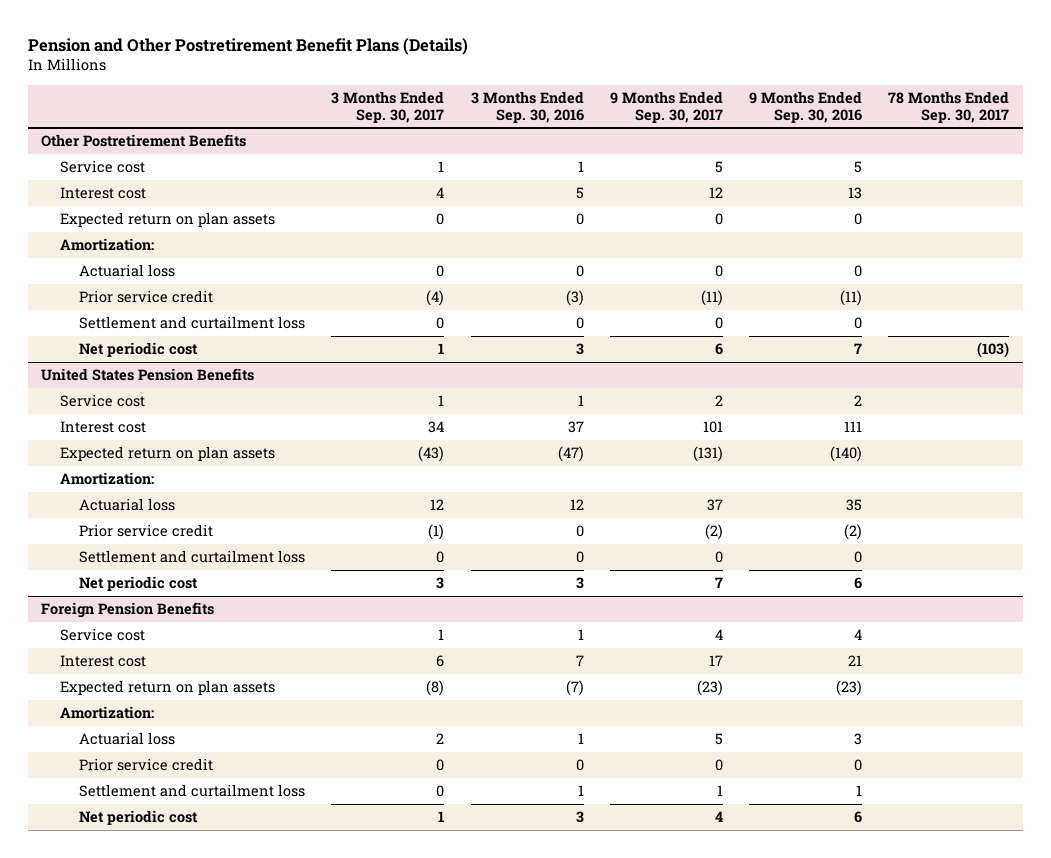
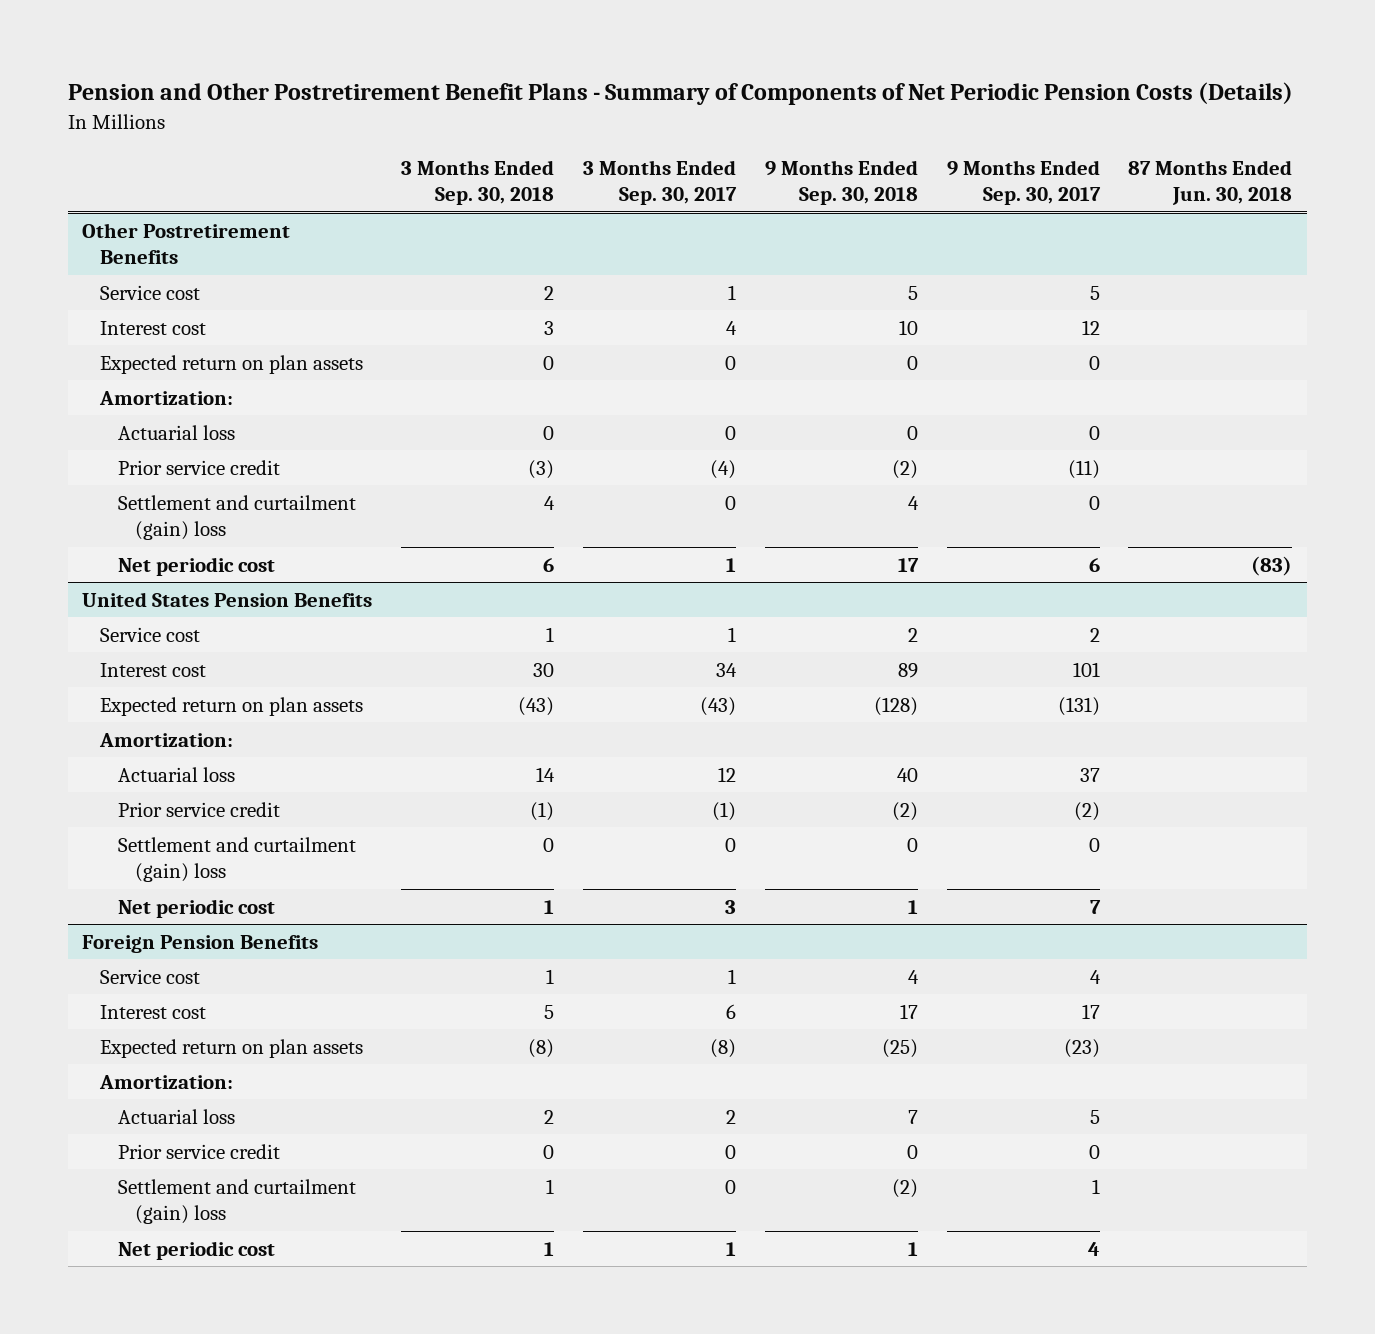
- Pension and Other Postretirement Benefit Plans (Details)
+ Pension and Other Postretirement Benefit Plans - Summary of Components of Net Periodic Pension Costs (Details)
- | 3 Months Ended Sep. 30, 2017 | 3 Months Ended Sep. 30, 2016 | 9 Months Ended Sep. 30, 2017 | 9 Months Ended Sep. 30, 2016 | 78 Months Ended Sep. 30, 2017
+ | 3 Months Ended Sep. 30, 2018 | 3 Months Ended Sep. 30, 2017 | 9 Months Ended Sep. 30, 2018 | 9 Months Ended Sep. 30, 2017 | 87 Months Ended Jun. 30, 2018
@ Other Postretirement Benefits
- Settlement and curtailment loss | 0 | 0 | 0 | 0 |
+ Settlement and curtailment (gain) loss | 4 | 0 | 4 | 0 |
@ United States Pension Benefits
- Settlement and curtailment loss | 0 | 0 | 0 | 0 |
+ Settlement and curtailment (gain) loss | 0 | 0 | 0 | 0 |
@ Foreign Pension Benefits
- Settlement and curtailment loss | 0 | 1 | 1 | 1 |
+ Settlement and curtailment (gain) loss | 1 | 0 | (2) | 1 |

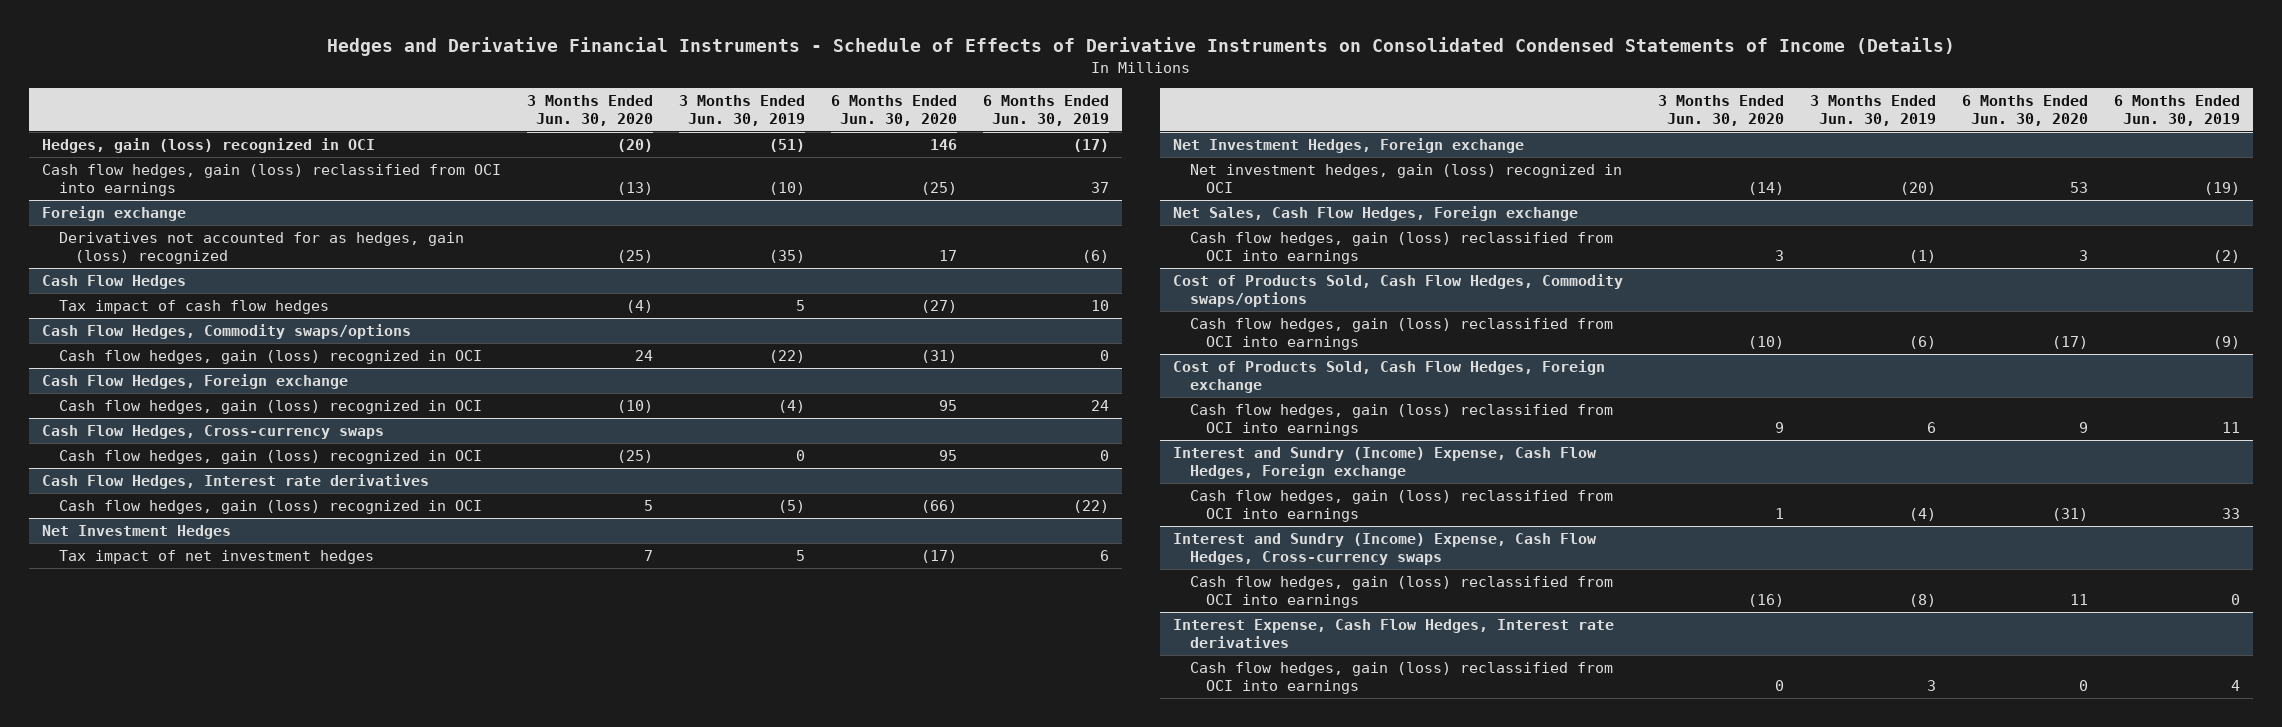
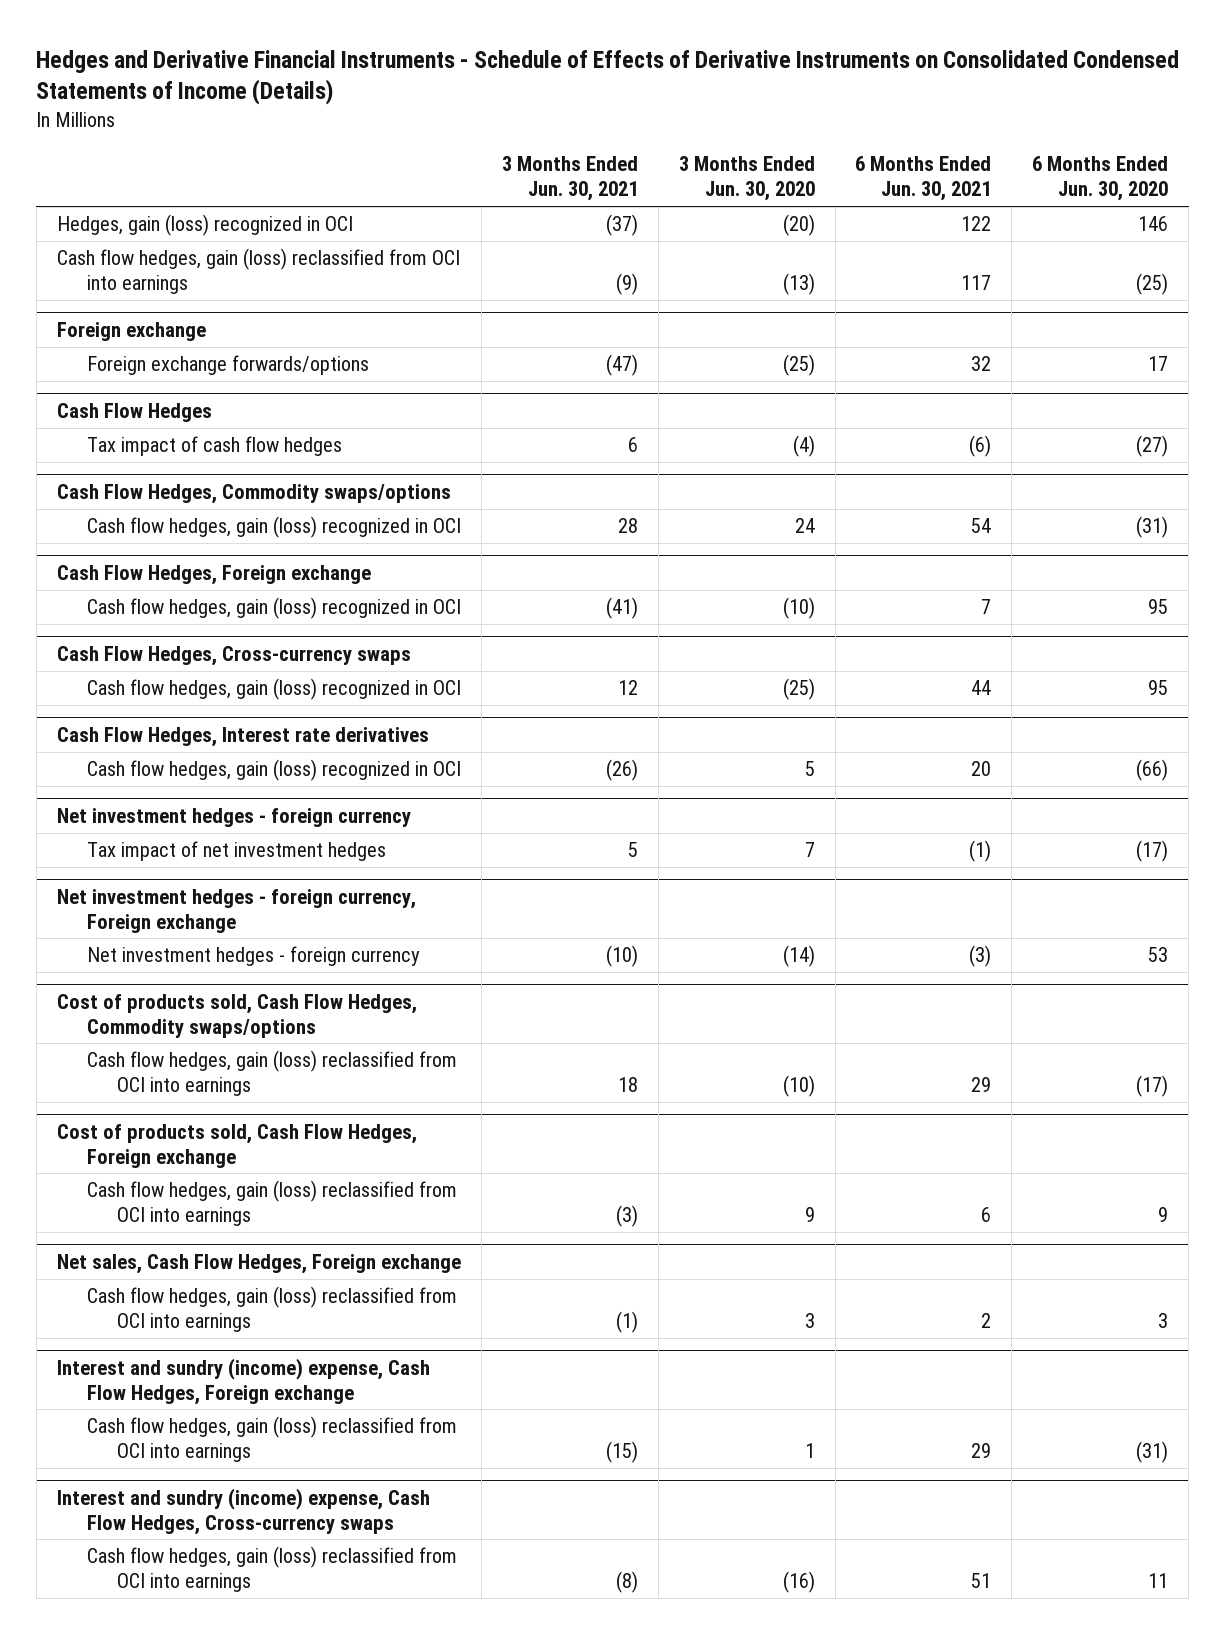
- | 3 Months Ended Jun. 30, 2020 | 3 Months Ended Jun. 30, 2019 | 6 Months Ended Jun. 30, 2020 | 6 Months Ended Jun. 30, 2019
+ | 3 Months Ended Jun. 30, 2021 | 3 Months Ended Jun. 30, 2020 | 6 Months Ended Jun. 30, 2021 | 6 Months Ended Jun. 30, 2020
@ Foreign exchange
- Derivatives not accounted for as hedges, gain (loss) recognized | (25) | (35) | 17 | (6)
+ Foreign exchange forwards/options | (47) | (25) | 32 | 17
- Net Investment Hedges
+ Net investment hedges - foreign currency
- Net Investment Hedges, Foreign exchange
- Net investment hedges, gain (loss) recognized in OCI | (14) | (20) | 53 | (19)
- Net Sales, Cash Flow Hedges, Foreign exchange
- Cash flow hedges, gain (loss) reclassified from OCI into earnings | 3 | (1) | 3 | (2)
- Cost of Products Sold, Cash Flow Hedges, Commodity swaps/options
+ Net investment hedges - foreign currency, Foreign exchange
+ Net investment hedges - foreign currency | (10) | (14) | (3) | 53
+ Cost of products sold, Cash Flow Hedges, Commodity swaps/options
- Cost of Products Sold, Cash Flow Hedges, Foreign exchange
+ Cost of products sold, Cash Flow Hedges, Foreign exchange
- Interest and Sundry (Income) Expense, Cash Flow Hedges, Foreign exchange
+ Net sales, Cash Flow Hedges, Foreign exchange
+ Cash flow hedges, gain (loss) reclassified from OCI into earnings | (1) | 3 | 2 | 3
+ Interest and sundry (income) expense, Cash Flow Hedges, Foreign exchange
- Interest and Sundry (Income) Expense, Cash Flow Hedges, Cross-currency swaps
+ Interest and sundry (income) expense, Cash Flow Hedges, Cross-currency swaps
- Interest Expense, Cash Flow Hedges, Interest rate derivatives
- Cash flow hedges, gain (loss) reclassified from OCI into earnings | 0 | 3 | 0 | 4

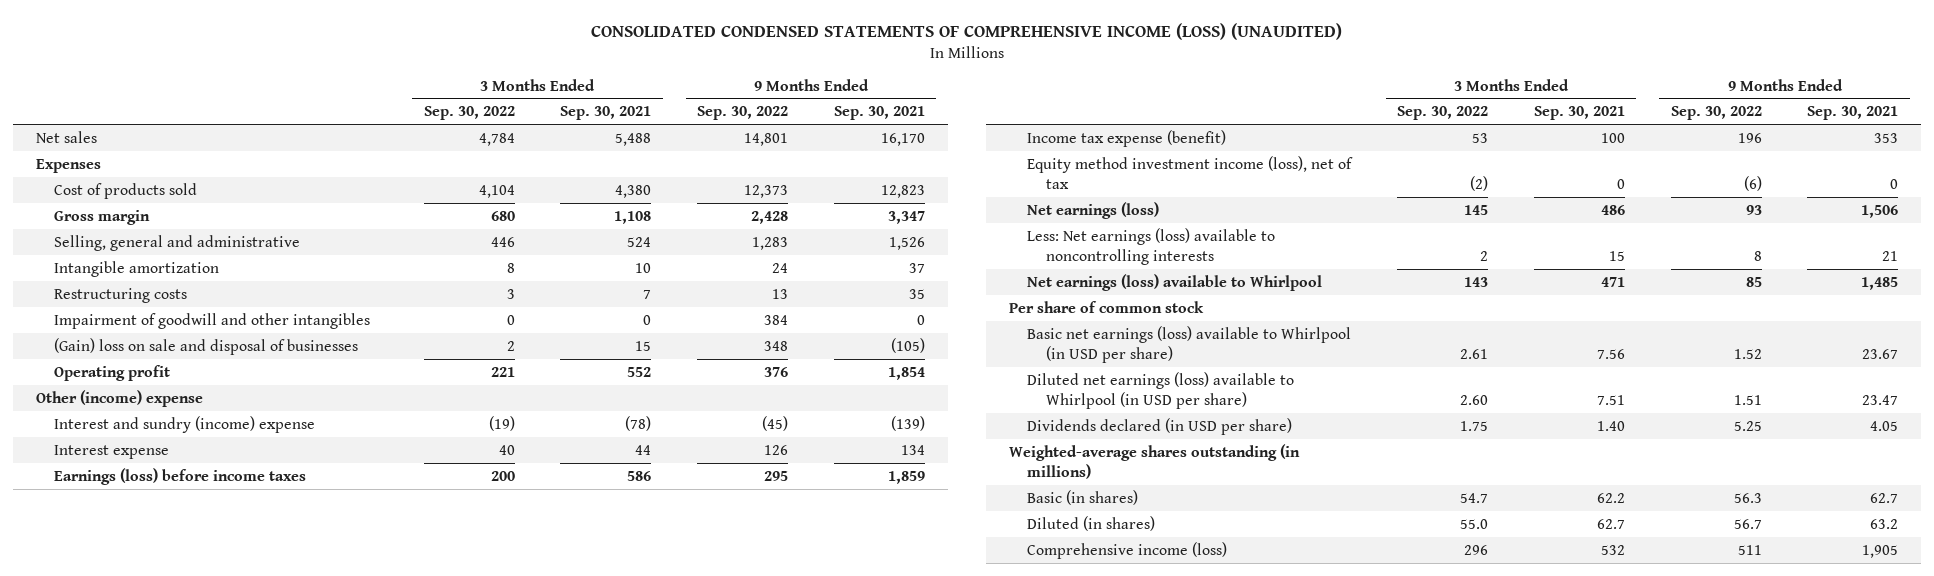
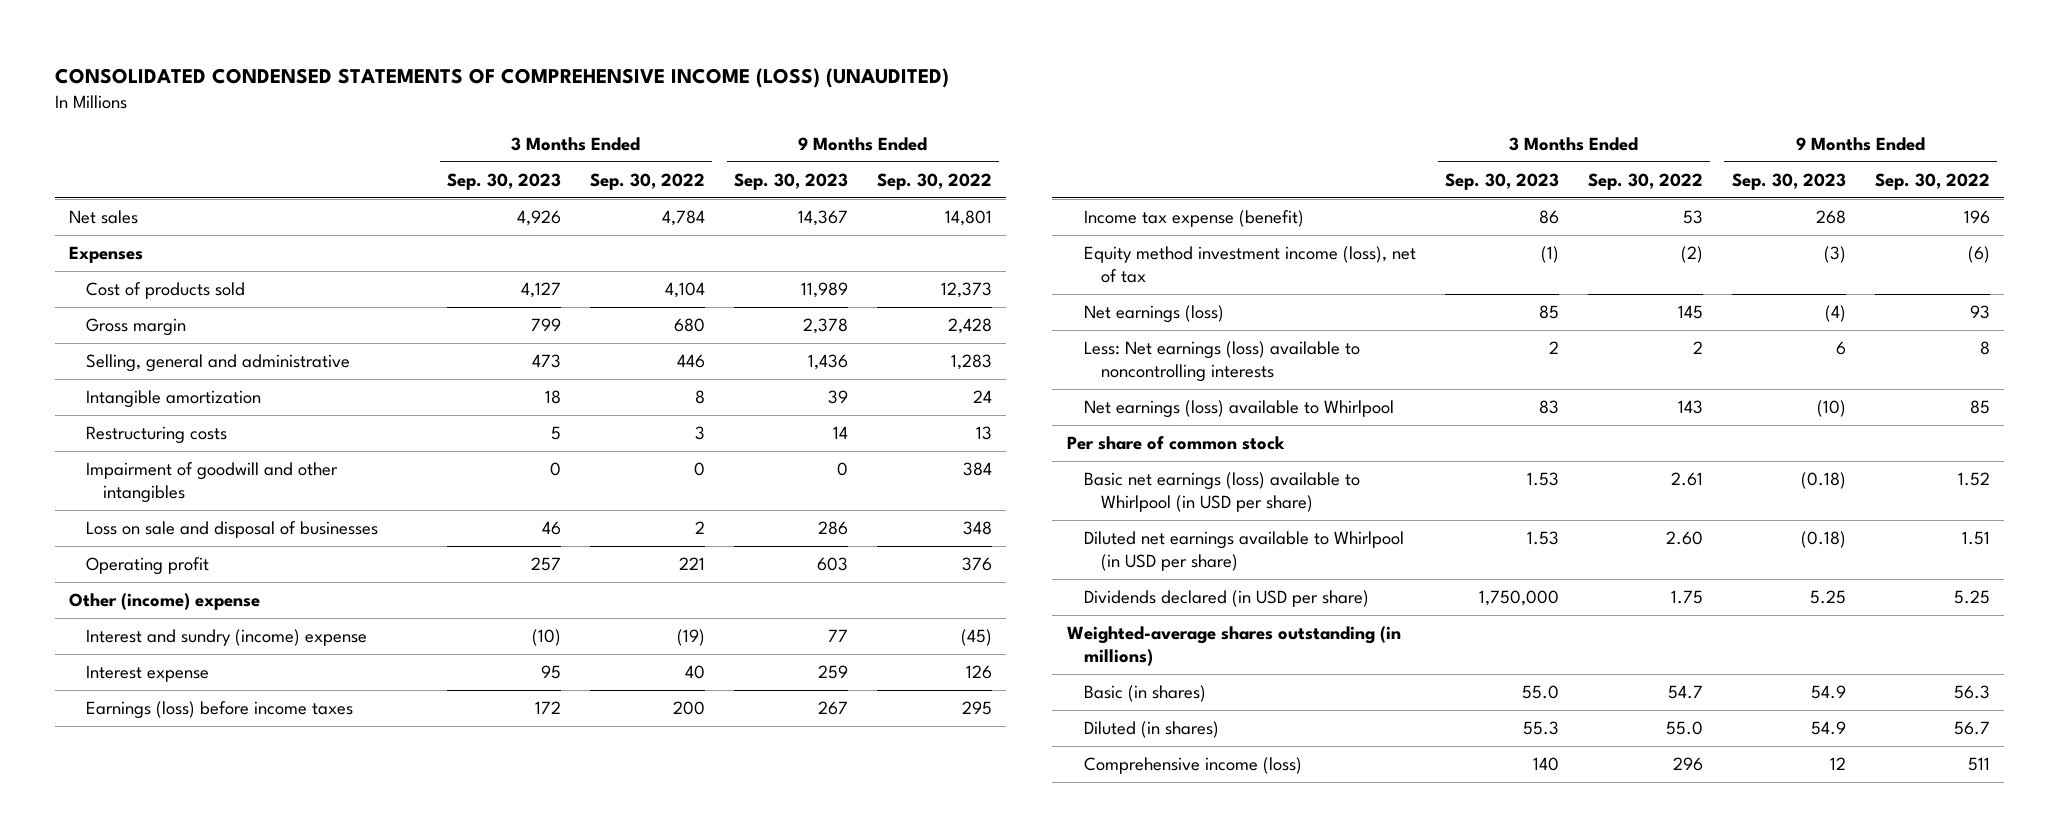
- | 3 Months Ended Sep. 30, 2022 | 3 Months Ended Sep. 30, 2021 | 9 Months Ended Sep. 30, 2022 | 9 Months Ended Sep. 30, 2021
+ | 3 Months Ended Sep. 30, 2023 | 3 Months Ended Sep. 30, 2022 | 9 Months Ended Sep. 30, 2023 | 9 Months Ended Sep. 30, 2022
- (Gain) loss on sale and disposal of businesses | 2 | 15 | 348 | (105)
+ Loss on sale and disposal of businesses | 46 | 2 | 286 | 348
- Diluted net earnings (loss) available to Whirlpool (in USD per share) | 2.60 | 7.51 | 1.51 | 23.47
+ Diluted net earnings available to Whirlpool (in USD per share) | 1.53 | 2.60 | (0.18) | 1.51

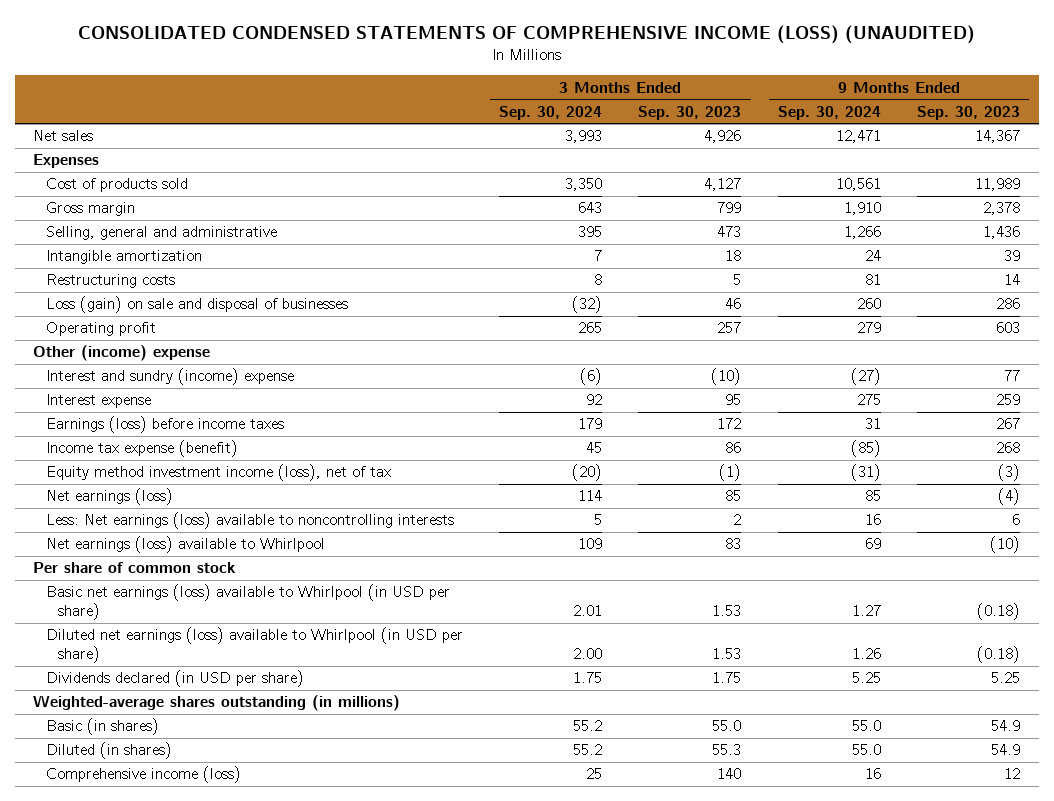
- | 3 Months Ended Sep. 30, 2023 | 3 Months Ended Sep. 30, 2022 | 9 Months Ended Sep. 30, 2023 | 9 Months Ended Sep. 30, 2022
+ | 3 Months Ended Sep. 30, 2024 | 3 Months Ended Sep. 30, 2023 | 9 Months Ended Sep. 30, 2024 | 9 Months Ended Sep. 30, 2023
- Impairment of goodwill and other intangibles | 0 | 0 | 0 | 384
- Loss on sale and disposal of businesses | 46 | 2 | 286 | 348
+ Loss (gain) on sale and disposal of businesses | (32) | 46 | 260 | 286
- Diluted net earnings available to Whirlpool (in USD per share) | 1.53 | 2.60 | (0.18) | 1.51
- Dividends declared (in USD per share) | 1,750,000 | 1.75 | 5.25 | 5.25
+ Diluted net earnings (loss) available to Whirlpool (in USD per share) | 2.00 | 1.53 | 1.26 | (0.18)
+ Dividends declared (in USD per share) | 1.75 | 1.75 | 5.25 | 5.25

